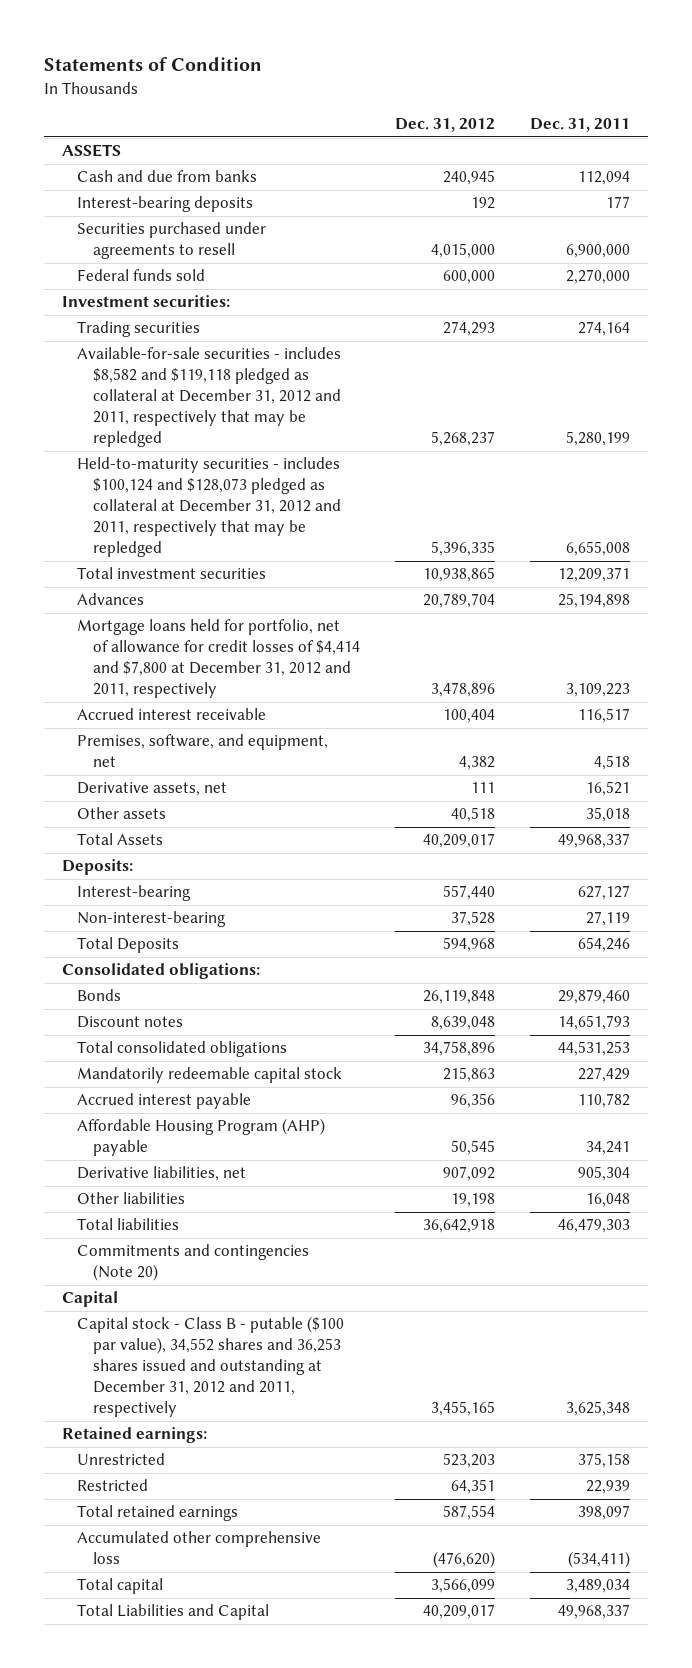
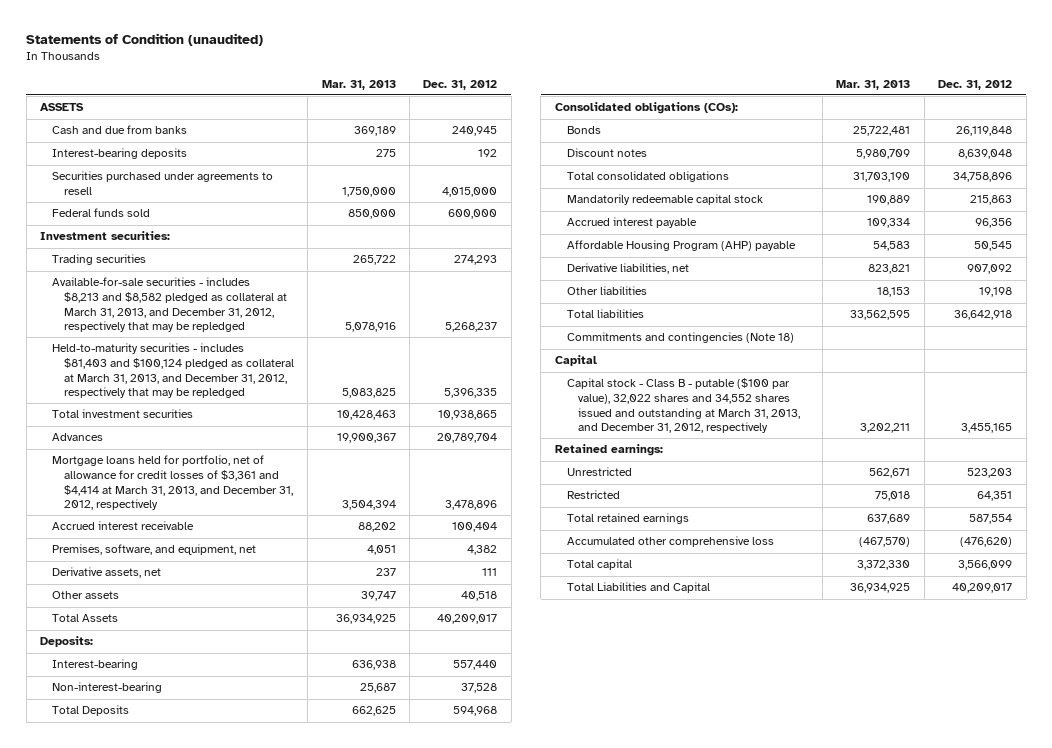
- Statements of Condition
+ Statements of Condition (unaudited)
- | Dec. 31, 2012 | Dec. 31, 2011
+ | Mar. 31, 2013 | Dec. 31, 2012
- Available-for-sale securities - includes $8,582 and $119,118 pledged as collateral at December 31, 2012 and 2011, respectively that may be repledged | 5,268,237 | 5,280,199
- Held-to-maturity securities - includes $100,124 and $128,073 pledged as collateral at December 31, 2012 and 2011, respectively that may be repledged | 5,396,335 | 6,655,008
+ Available-for-sale securities - includes $8,213 and $8,582 pledged as collateral at March 31, 2013, and December 31, 2012, respectively that may be repledged | 5,078,916 | 5,268,237
+ Held-to-maturity securities - includes $81,403 and $100,124 pledged as collateral at March 31, 2013, and December 31, 2012, respectively that may be repledged | 5,083,825 | 5,396,335
- Mortgage loans held for portfolio, net of allowance for credit losses of $4,414 and $7,800 at December 31, 2012 and 2011, respectively | 3,478,896 | 3,109,223
+ Mortgage loans held for portfolio, net of allowance for credit losses of $3,361 and $4,414 at March 31, 2013, and December 31, 2012, respectively | 3,504,394 | 3,478,896
- Consolidated obligations:
+ Consolidated obligations (COs):
- Commitments and contingencies (Note 20)
+ Commitments and contingencies (Note 18)
- Capital stock - Class B - putable ($100 par value), 34,552 shares and 36,253 shares issued and outstanding at December 31, 2012 and 2011, respectively | 3,455,165 | 3,625,348
+ Capital stock - Class B - putable ($100 par value), 32,022 shares and 34,552 shares issued and outstanding at March 31, 2013, and December 31, 2012, respectively | 3,202,211 | 3,455,165

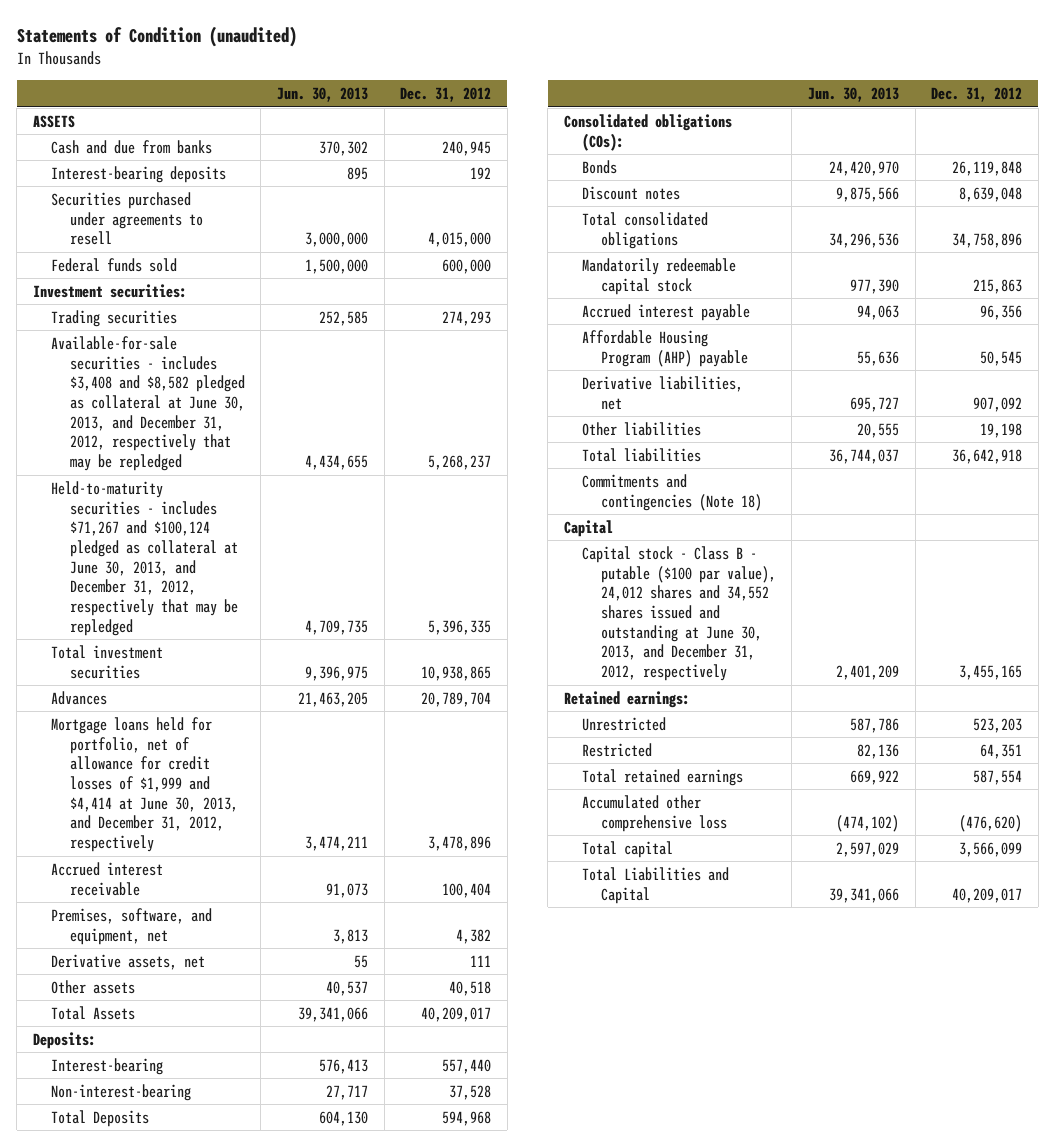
- | Mar. 31, 2013 | Dec. 31, 2012
+ | Jun. 30, 2013 | Dec. 31, 2012
- Available-for-sale securities - includes $8,213 and $8,582 pledged as collateral at March 31, 2013, and December 31, 2012, respectively that may be repledged | 5,078,916 | 5,268,237
- Held-to-maturity securities - includes $81,403 and $100,124 pledged as collateral at March 31, 2013, and December 31, 2012, respectively that may be repledged | 5,083,825 | 5,396,335
+ Available-for-sale securities - includes $3,408 and $8,582 pledged as collateral at June 30, 2013, and December 31, 2012, respectively that may be repledged | 4,434,655 | 5,268,237
+ Held-to-maturity securities - includes $71,267 and $100,124 pledged as collateral at June 30, 2013, and December 31, 2012, respectively that may be repledged | 4,709,735 | 5,396,335
- Mortgage loans held for portfolio, net of allowance for credit losses of $3,361 and $4,414 at March 31, 2013, and December 31, 2012, respectively | 3,504,394 | 3,478,896
+ Mortgage loans held for portfolio, net of allowance for credit losses of $1,999 and $4,414 at June 30, 2013, and December 31, 2012, respectively | 3,474,211 | 3,478,896
- Capital stock - Class B - putable ($100 par value), 32,022 shares and 34,552 shares issued and outstanding at March 31, 2013, and December 31, 2012, respectively | 3,202,211 | 3,455,165
+ Capital stock - Class B - putable ($100 par value), 24,012 shares and 34,552 shares issued and outstanding at June 30, 2013, and December 31, 2012, respectively | 2,401,209 | 3,455,165

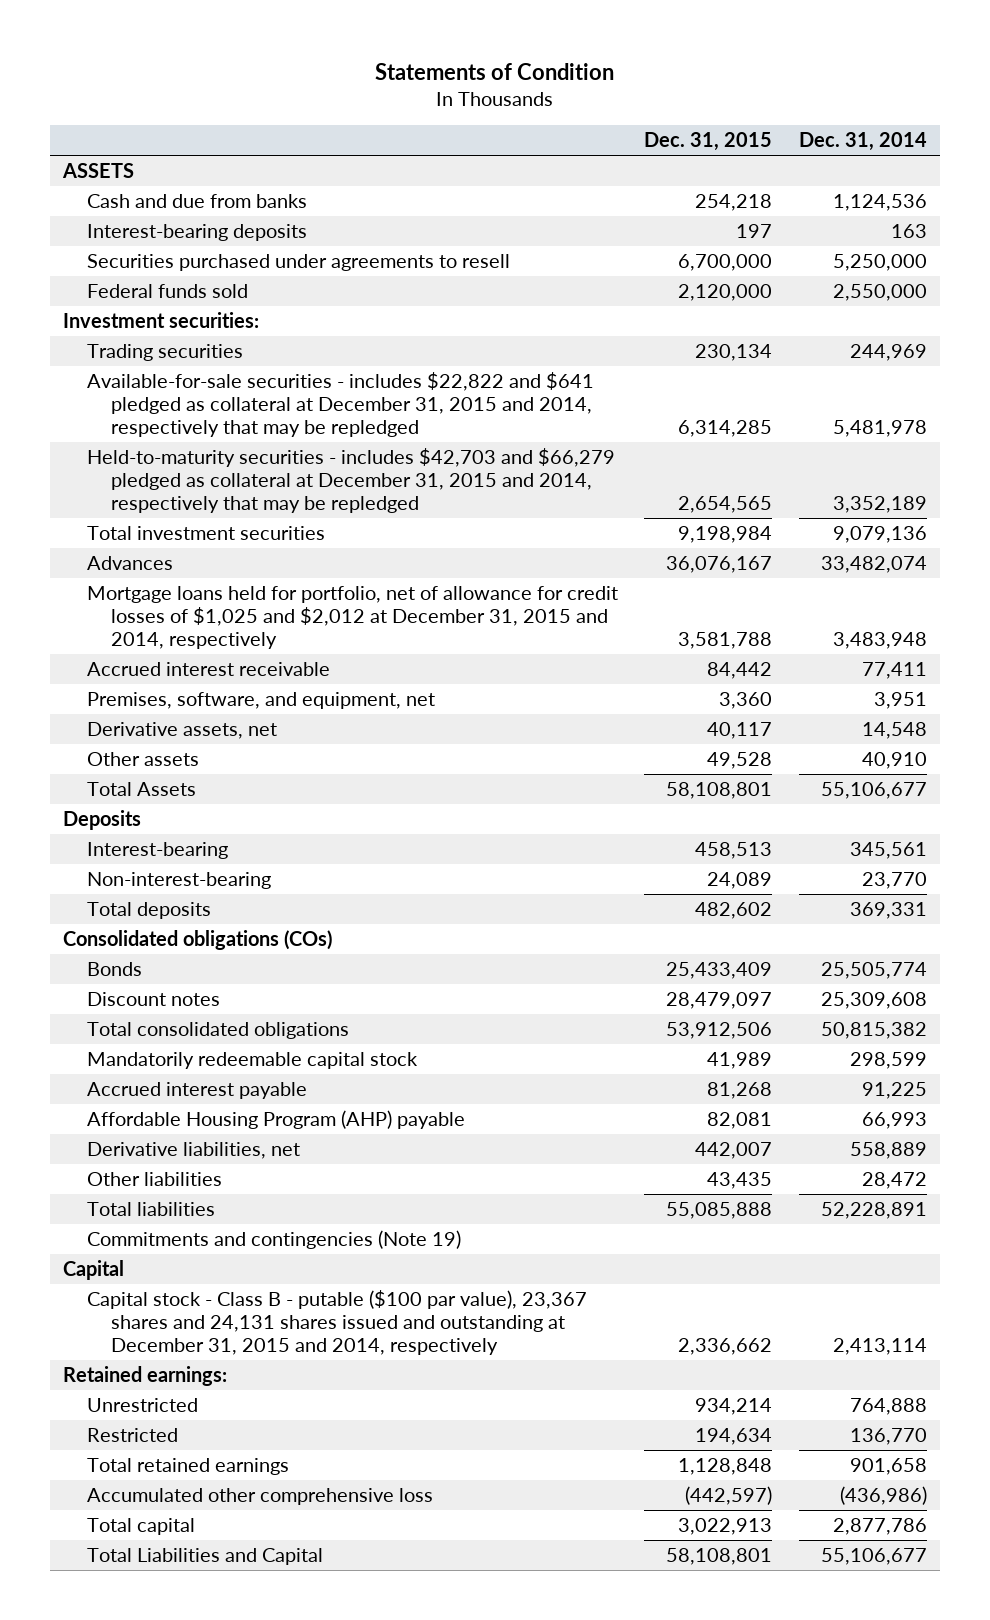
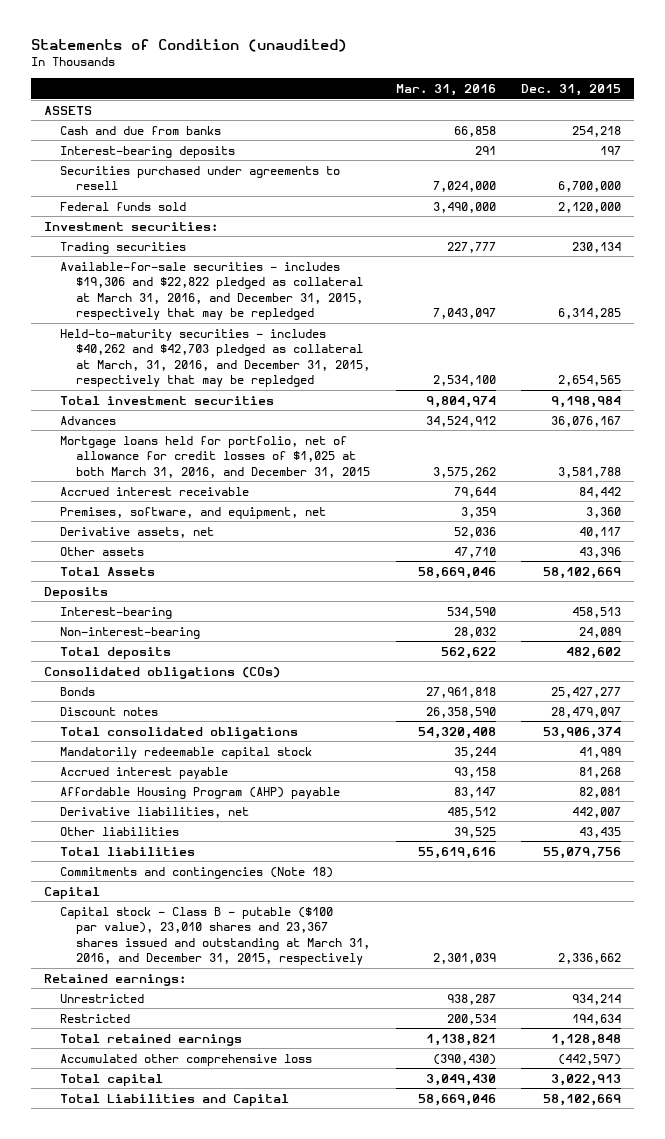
- Statements of Condition
+ Statements of Condition (unaudited)
- | Dec. 31, 2015 | Dec. 31, 2014
+ | Mar. 31, 2016 | Dec. 31, 2015
- Available-for-sale securities - includes $22,822 and $641 pledged as collateral at December 31, 2015 and 2014, respectively that may be repledged | 6,314,285 | 5,481,978
- Held-to-maturity securities - includes $42,703 and $66,279 pledged as collateral at December 31, 2015 and 2014, respectively that may be repledged | 2,654,565 | 3,352,189
+ Available-for-sale securities - includes $19,306 and $22,822 pledged as collateral at March 31, 2016, and December 31, 2015, respectively that may be repledged | 7,043,097 | 6,314,285
+ Held-to-maturity securities - includes $40,262 and $42,703 pledged as collateral at March, 31, 2016, and December 31, 2015, respectively that may be repledged | 2,534,100 | 2,654,565
- Mortgage loans held for portfolio, net of allowance for credit losses of $1,025 and $2,012 at December 31, 2015 and 2014, respectively | 3,581,788 | 3,483,948
+ Mortgage loans held for portfolio, net of allowance for credit losses of $1,025 at both March 31, 2016, and December 31, 2015 | 3,575,262 | 3,581,788
- Other assets | 49,528 | 40,910
- Total Assets | 58,108,801 | 55,106,677
+ Other assets | 47,710 | 43,396
+ Total Assets | 58,669,046 | 58,102,669
- Bonds | 25,433,409 | 25,505,774
+ Bonds | 27,961,818 | 25,427,277
- Total consolidated obligations | 53,912,506 | 50,815,382
+ Total consolidated obligations | 54,320,408 | 53,906,374
- Total liabilities | 55,085,888 | 52,228,891
- Commitments and contingencies (Note 19)
+ Total liabilities | 55,619,616 | 55,079,756
+ Commitments and contingencies (Note 18)
- Capital stock - Class B - putable ($100 par value), 23,367 shares and 24,131 shares issued and outstanding at December 31, 2015 and 2014, respectively | 2,336,662 | 2,413,114
+ Capital stock - Class B - putable ($100 par value), 23,010 shares and 23,367 shares issued and outstanding at March 31, 2016, and December 31, 2015, respectively | 2,301,039 | 2,336,662
- Total Liabilities and Capital | 58,108,801 | 55,106,677
+ Total Liabilities and Capital | 58,669,046 | 58,102,669

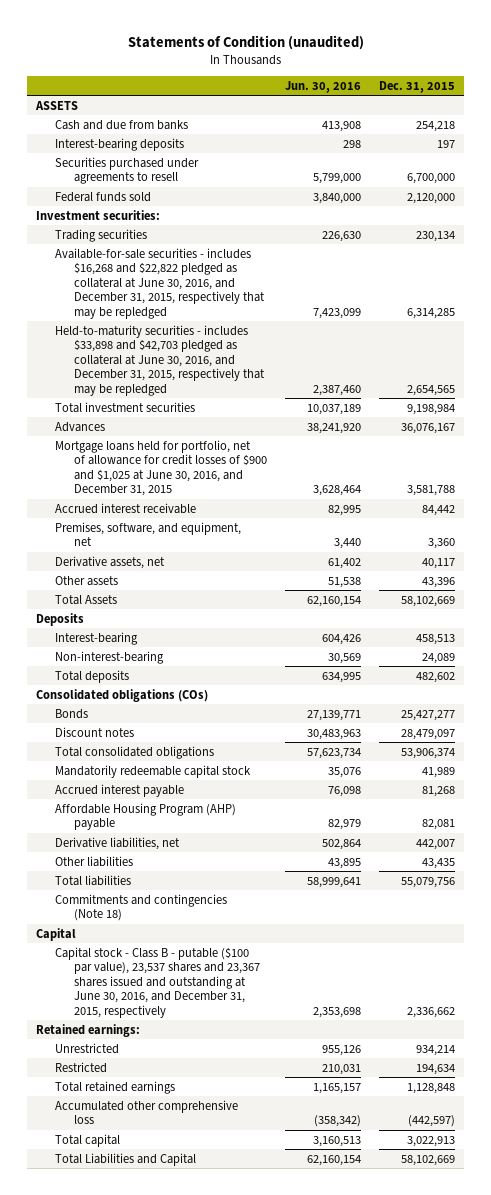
- | Mar. 31, 2016 | Dec. 31, 2015
+ | Jun. 30, 2016 | Dec. 31, 2015
- Available-for-sale securities - includes $19,306 and $22,822 pledged as collateral at March 31, 2016, and December 31, 2015, respectively that may be repledged | 7,043,097 | 6,314,285
- Held-to-maturity securities - includes $40,262 and $42,703 pledged as collateral at March, 31, 2016, and December 31, 2015, respectively that may be repledged | 2,534,100 | 2,654,565
+ Available-for-sale securities - includes $16,268 and $22,822 pledged as collateral at June 30, 2016, and December 31, 2015, respectively that may be repledged | 7,423,099 | 6,314,285
+ Held-to-maturity securities - includes $33,898 and $42,703 pledged as collateral at June 30, 2016, and December 31, 2015, respectively that may be repledged | 2,387,460 | 2,654,565
- Mortgage loans held for portfolio, net of allowance for credit losses of $1,025 at both March 31, 2016, and December 31, 2015 | 3,575,262 | 3,581,788
+ Mortgage loans held for portfolio, net of allowance for credit losses of $900 and $1,025 at June 30, 2016, and December 31, 2015 | 3,628,464 | 3,581,788
- Capital stock - Class B - putable ($100 par value), 23,010 shares and 23,367 shares issued and outstanding at March 31, 2016, and December 31, 2015, respectively | 2,301,039 | 2,336,662
+ Capital stock - Class B - putable ($100 par value), 23,537 shares and 23,367 shares issued and outstanding at June 30, 2016, and December 31, 2015, respectively | 2,353,698 | 2,336,662

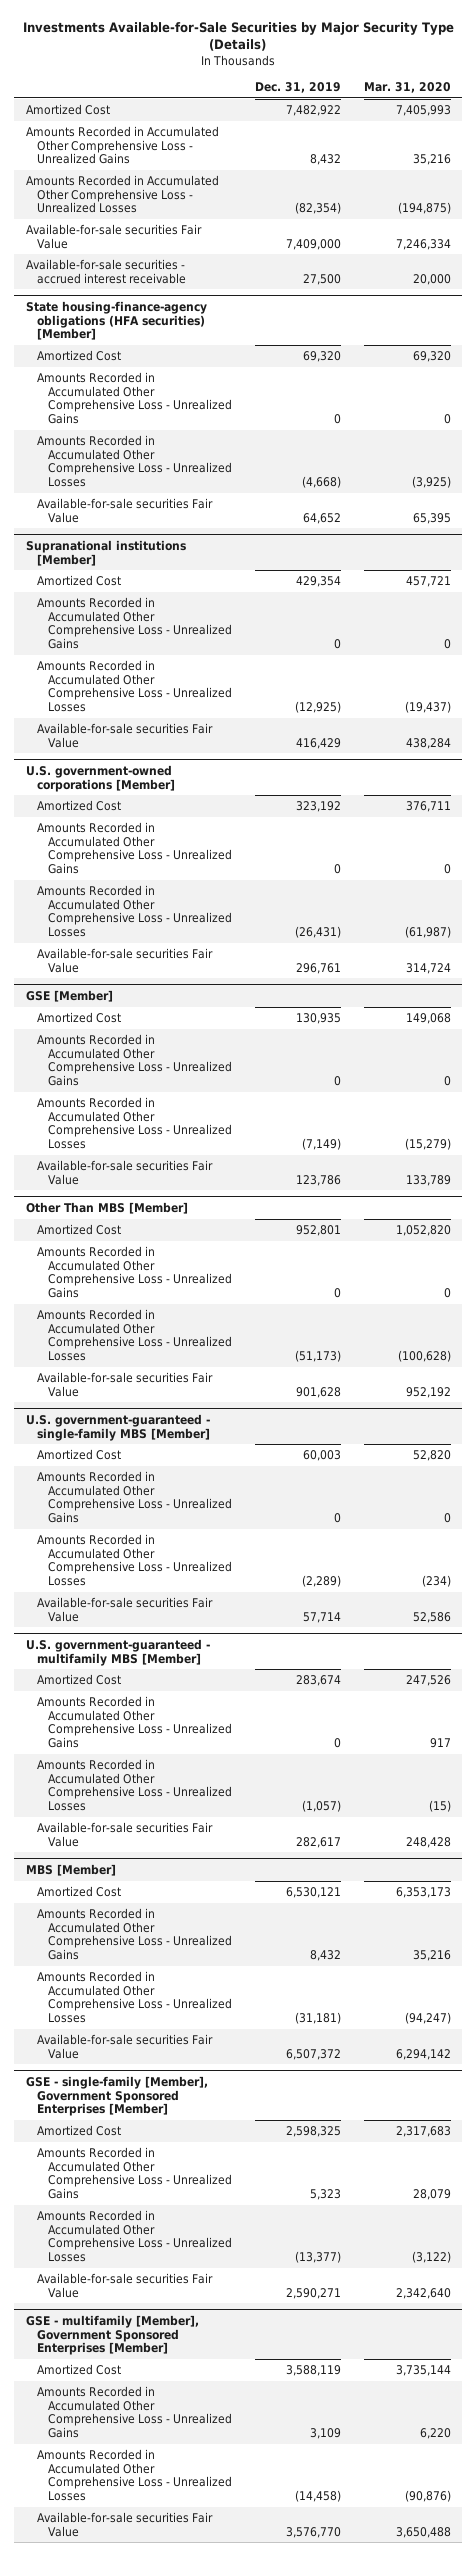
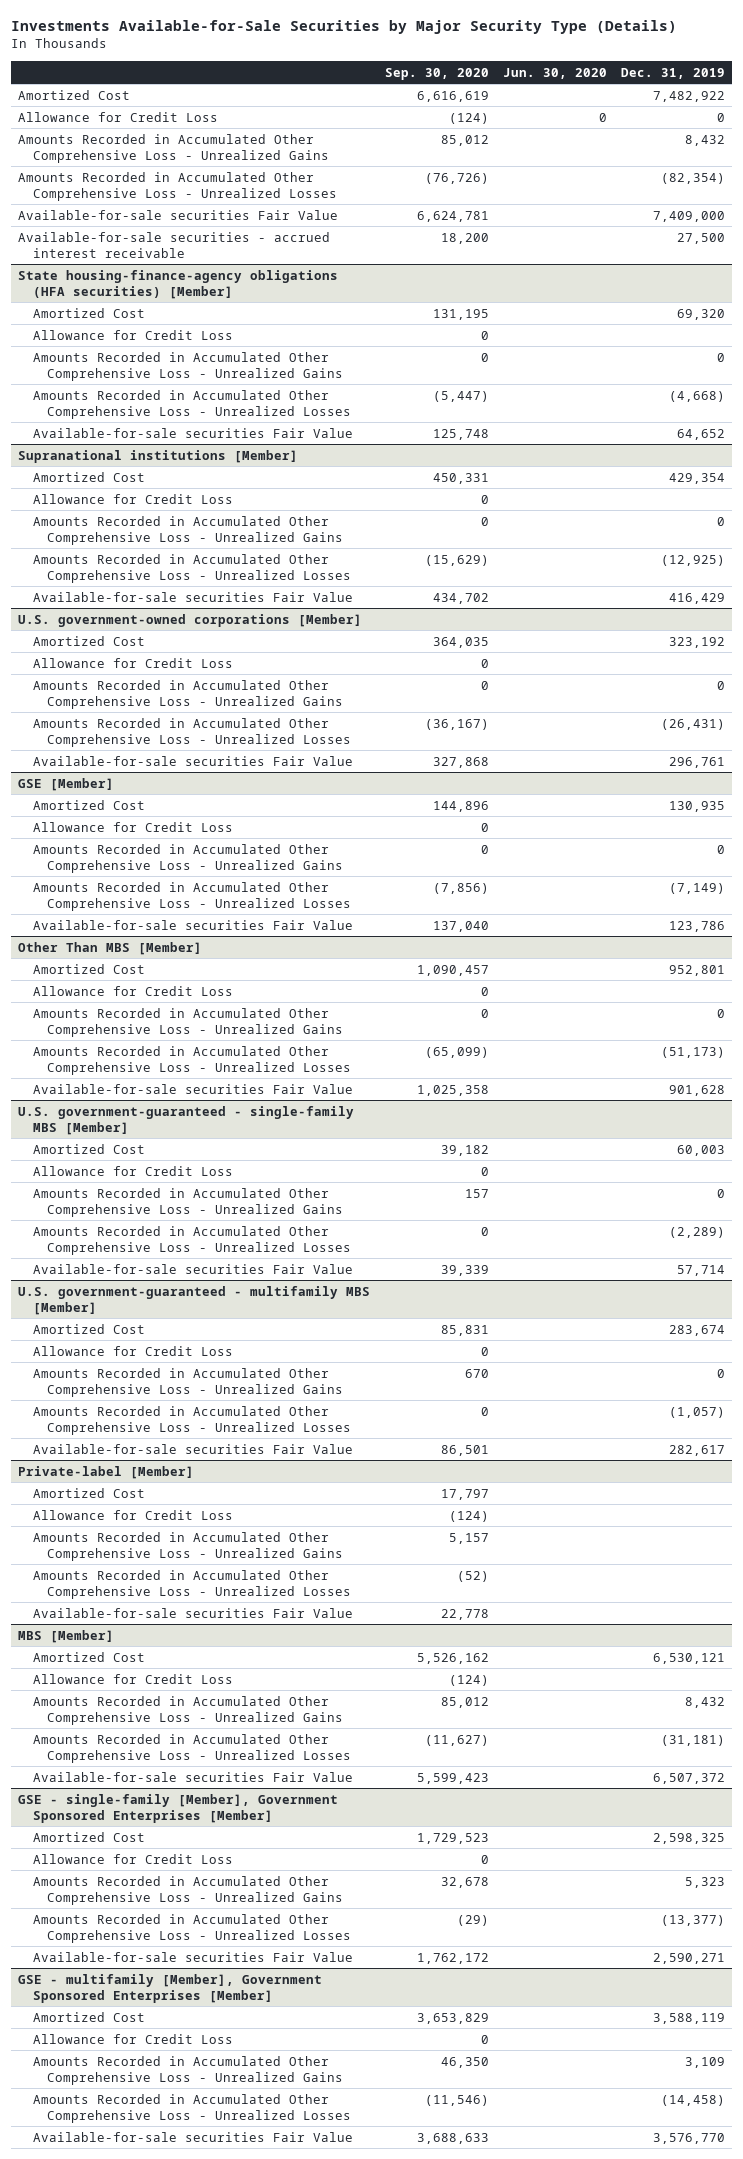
- | Dec. 31, 2019 | Mar. 31, 2020
+ | Sep. 30, 2020 | Jun. 30, 2020 | Dec. 31, 2019
+ Allowance for Credit Loss | (124) | 0 | 0
@ State housing-finance-agency obligations (HFA securities) [Member]
+ Allowance for Credit Loss | 0 | |
@ Supranational institutions [Member]
+ Allowance for Credit Loss | 0 | |
@ U.S. government-owned corporations [Member]
+ Allowance for Credit Loss | 0 | |
@ GSE [Member]
+ Allowance for Credit Loss | 0 | |
@ Other Than MBS [Member]
+ Allowance for Credit Loss | 0 | |
@ U.S. government-guaranteed - single-family MBS [Member]
+ Allowance for Credit Loss | 0 | |
@ U.S. government-guaranteed - multifamily MBS [Member]
+ Allowance for Credit Loss | 0 | |
+ Private-label [Member]
+ Amortized Cost | 17,797 | |
+ Allowance for Credit Loss | (124) | |
+ Amounts Recorded in Accumulated Other Comprehensive Loss - Unrealized Gains | 5,157 | |
+ Amounts Recorded in Accumulated Other Comprehensive Loss - Unrealized Losses | (52) | |
+ Available-for-sale securities Fair Value | 22,778 | |
@ MBS [Member]
+ Allowance for Credit Loss | (124) | |
@ GSE - single-family [Member], Government Sponsored Enterprises [Member]
+ Allowance for Credit Loss | 0 | |
@ GSE - multifamily [Member], Government Sponsored Enterprises [Member]
+ Allowance for Credit Loss | 0 | |

